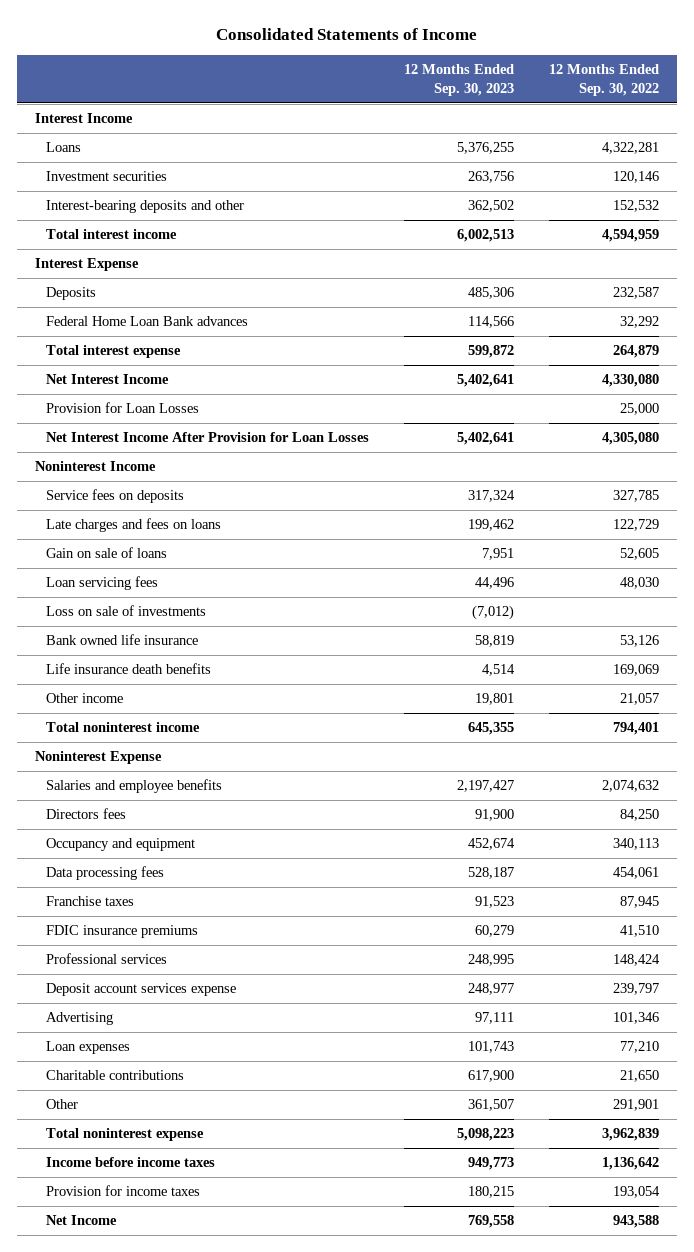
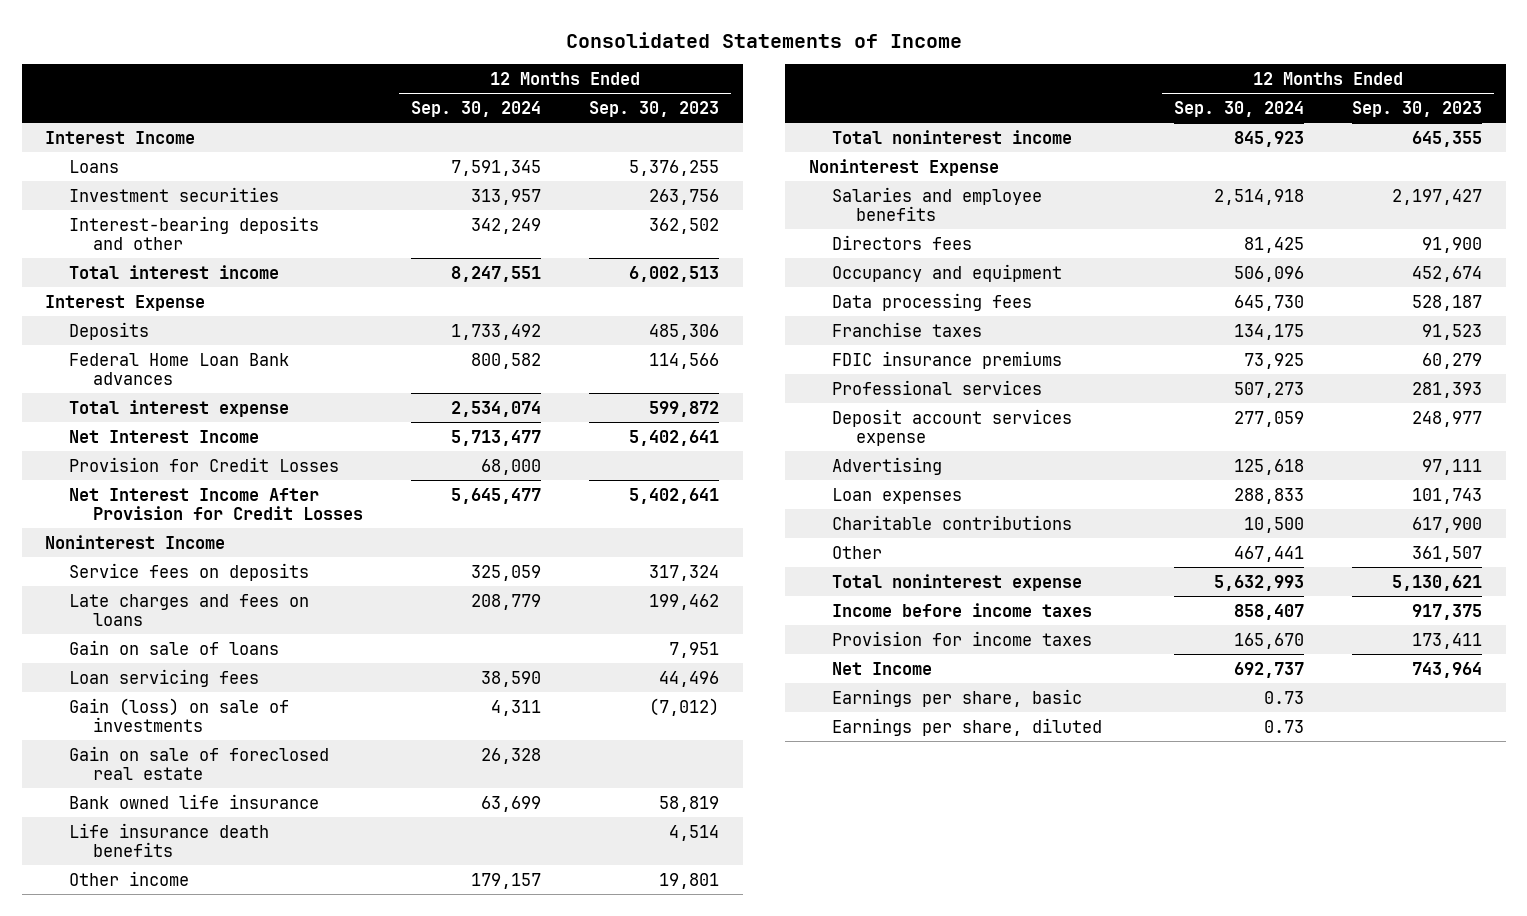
- | 12 Months Ended Sep. 30, 2023 | 12 Months Ended Sep. 30, 2022
+ | 12 Months Ended Sep. 30, 2024 | 12 Months Ended Sep. 30, 2023
- Provision for Loan Losses | | 25,000
- Net Interest Income After Provision for Loan Losses | 5,402,641 | 4,305,080
+ Provision for Credit Losses | 68,000 |
+ Net Interest Income After Provision for Credit Losses | 5,645,477 | 5,402,641
- Loss on sale of investments | (7,012) |
+ Gain (loss) on sale of investments | 4,311 | (7,012)
+ Gain on sale of foreclosed real estate | 26,328 |
- Professional services | 248,995 | 148,424
+ Professional services | 507,273 | 281,393
- Total noninterest expense | 5,098,223 | 3,962,839
- Income before income taxes | 949,773 | 1,136,642
- Provision for income taxes | 180,215 | 193,054
- Net Income | 769,558 | 943,588
+ Total noninterest expense | 5,632,993 | 5,130,621
+ Income before income taxes | 858,407 | 917,375
+ Provision for income taxes | 165,670 | 173,411
+ Net Income | 692,737 | 743,964
+ Earnings per share, basic | 0.73 |
+ Earnings per share, diluted | 0.73 |

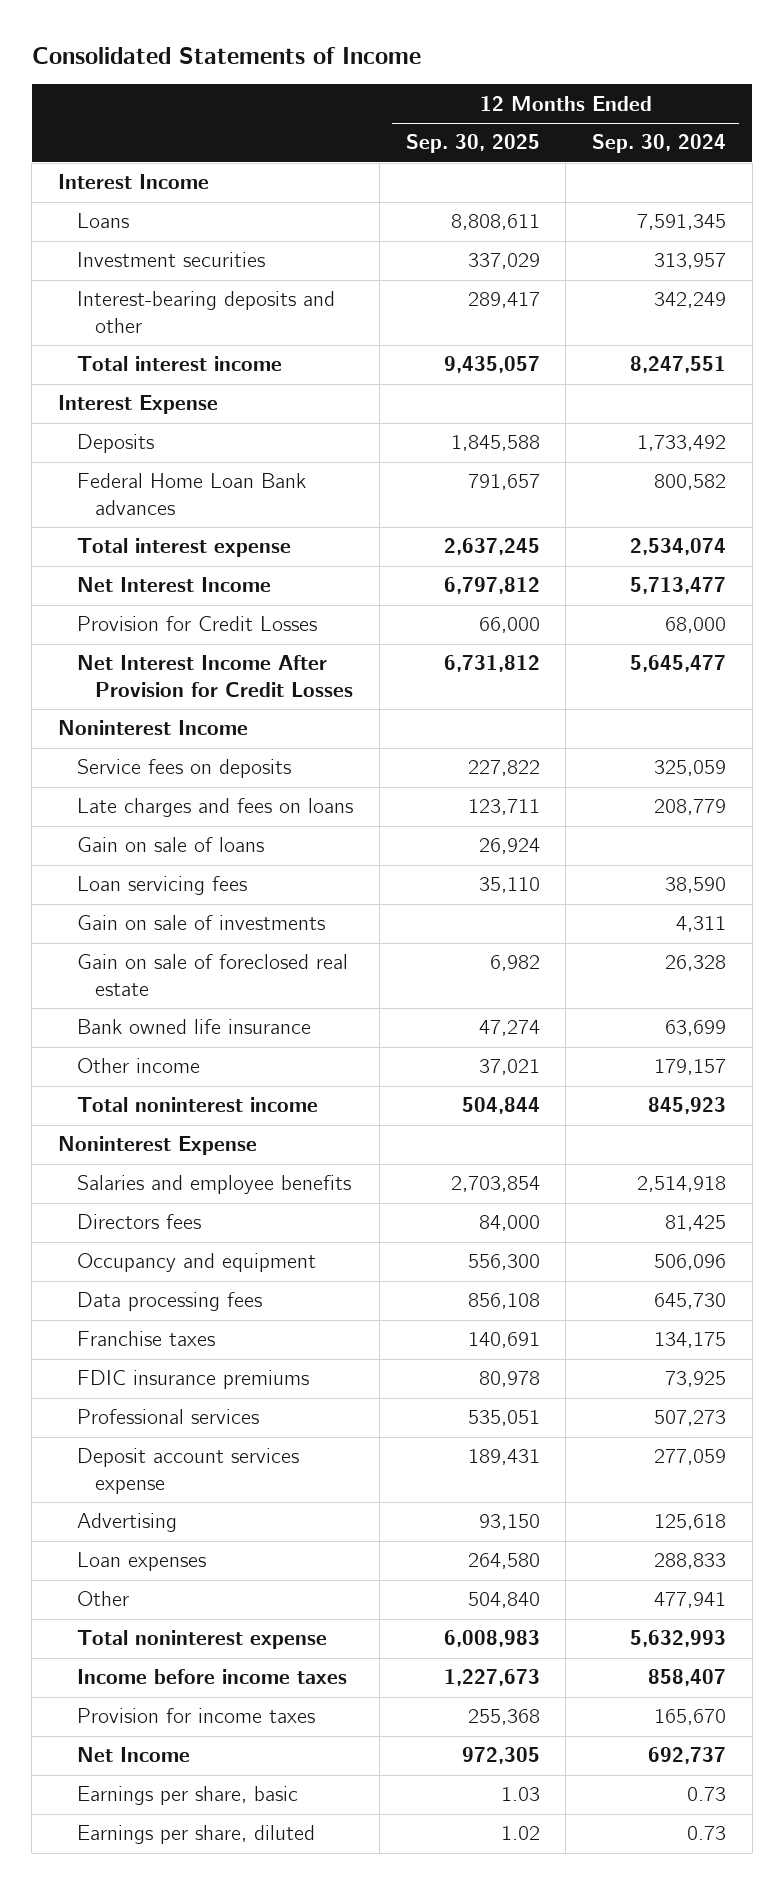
- | 12 Months Ended Sep. 30, 2024 | 12 Months Ended Sep. 30, 2023
+ | 12 Months Ended Sep. 30, 2025 | 12 Months Ended Sep. 30, 2024
- Gain (loss) on sale of investments | 4,311 | (7,012)
+ Gain on sale of investments | | 4,311
- Life insurance death benefits | | 4,514
- Charitable contributions | 10,500 | 617,900
- Other | 467,441 | 361,507
+ Other | 504,840 | 477,941

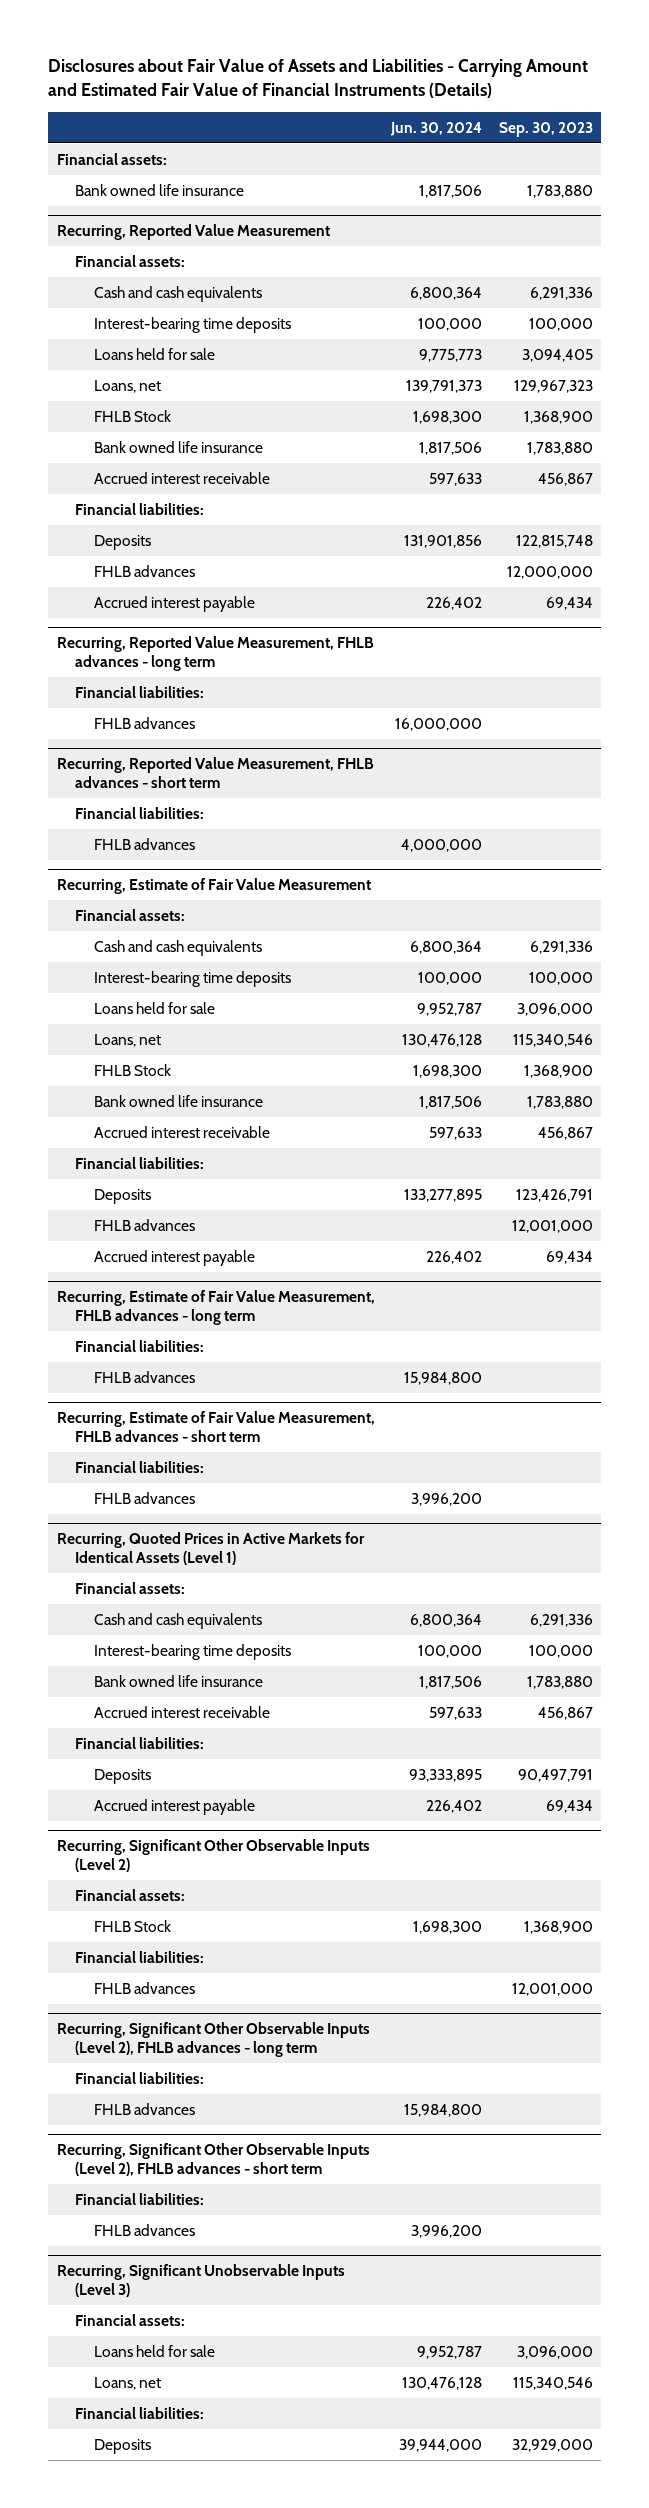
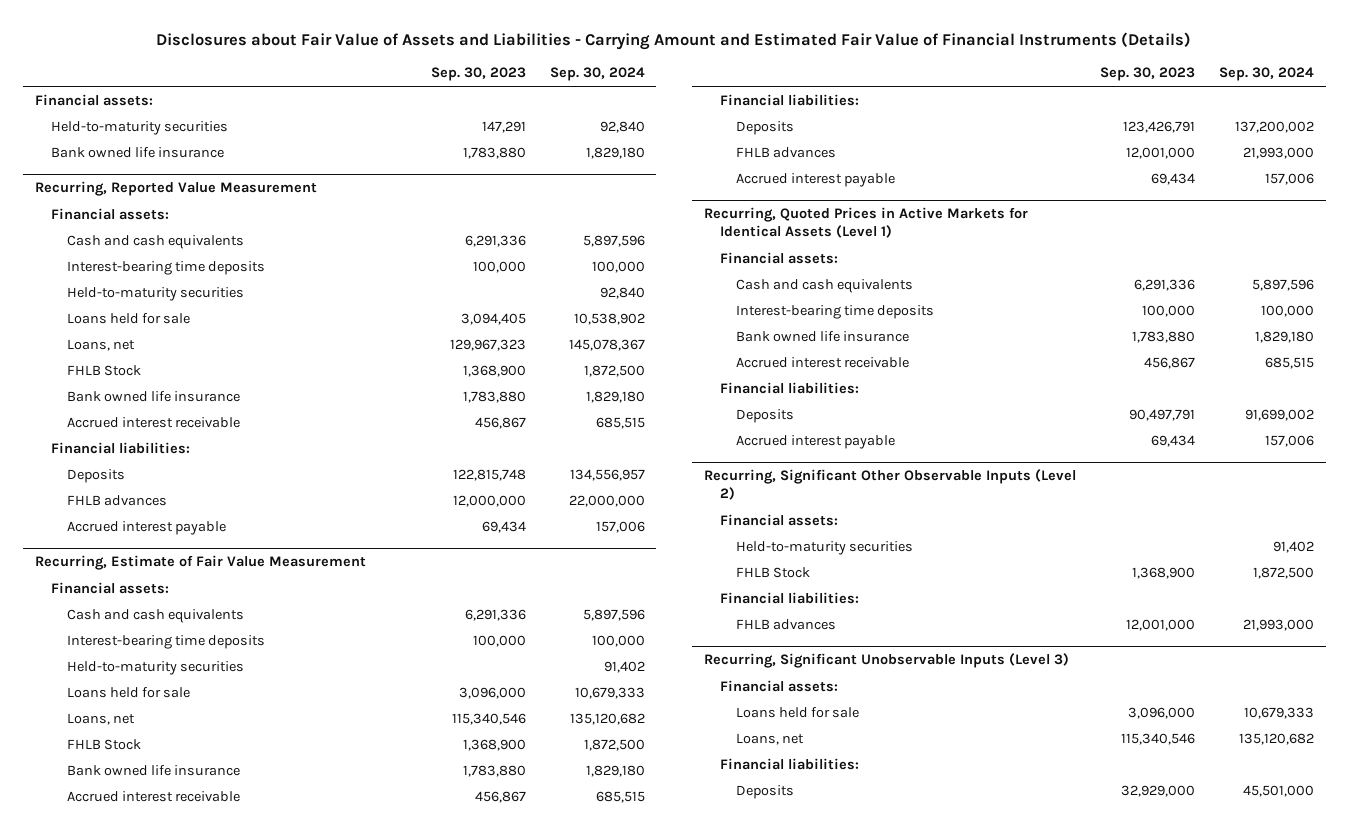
- | Jun. 30, 2024 | Sep. 30, 2023
+ | Sep. 30, 2023 | Sep. 30, 2024
+ Held-to-maturity securities | 147,291 | 92,840
@ Recurring, Reported Value Measurement
+ Held-to-maturity securities | | 92,840
- Recurring, Reported Value Measurement, FHLB advances - long term
- Financial liabilities:
- FHLB advances | 16,000,000 |
- Recurring, Reported Value Measurement, FHLB advances - short term
- Financial liabilities:
- FHLB advances | 4,000,000 |
@ Recurring, Estimate of Fair Value Measurement
+ Held-to-maturity securities | | 91,402
- Recurring, Estimate of Fair Value Measurement, FHLB advances - long term
- Financial liabilities:
- FHLB advances | 15,984,800 |
- Recurring, Estimate of Fair Value Measurement, FHLB advances - short term
- Financial liabilities:
- FHLB advances | 3,996,200 |
@ Recurring, Significant Other Observable Inputs (Level 2)
+ Held-to-maturity securities | | 91,402
- Recurring, Significant Other Observable Inputs (Level 2), FHLB advances - long term
- Financial liabilities:
- FHLB advances | 15,984,800 |
- Recurring, Significant Other Observable Inputs (Level 2), FHLB advances - short term
- Financial liabilities:
- FHLB advances | 3,996,200 |

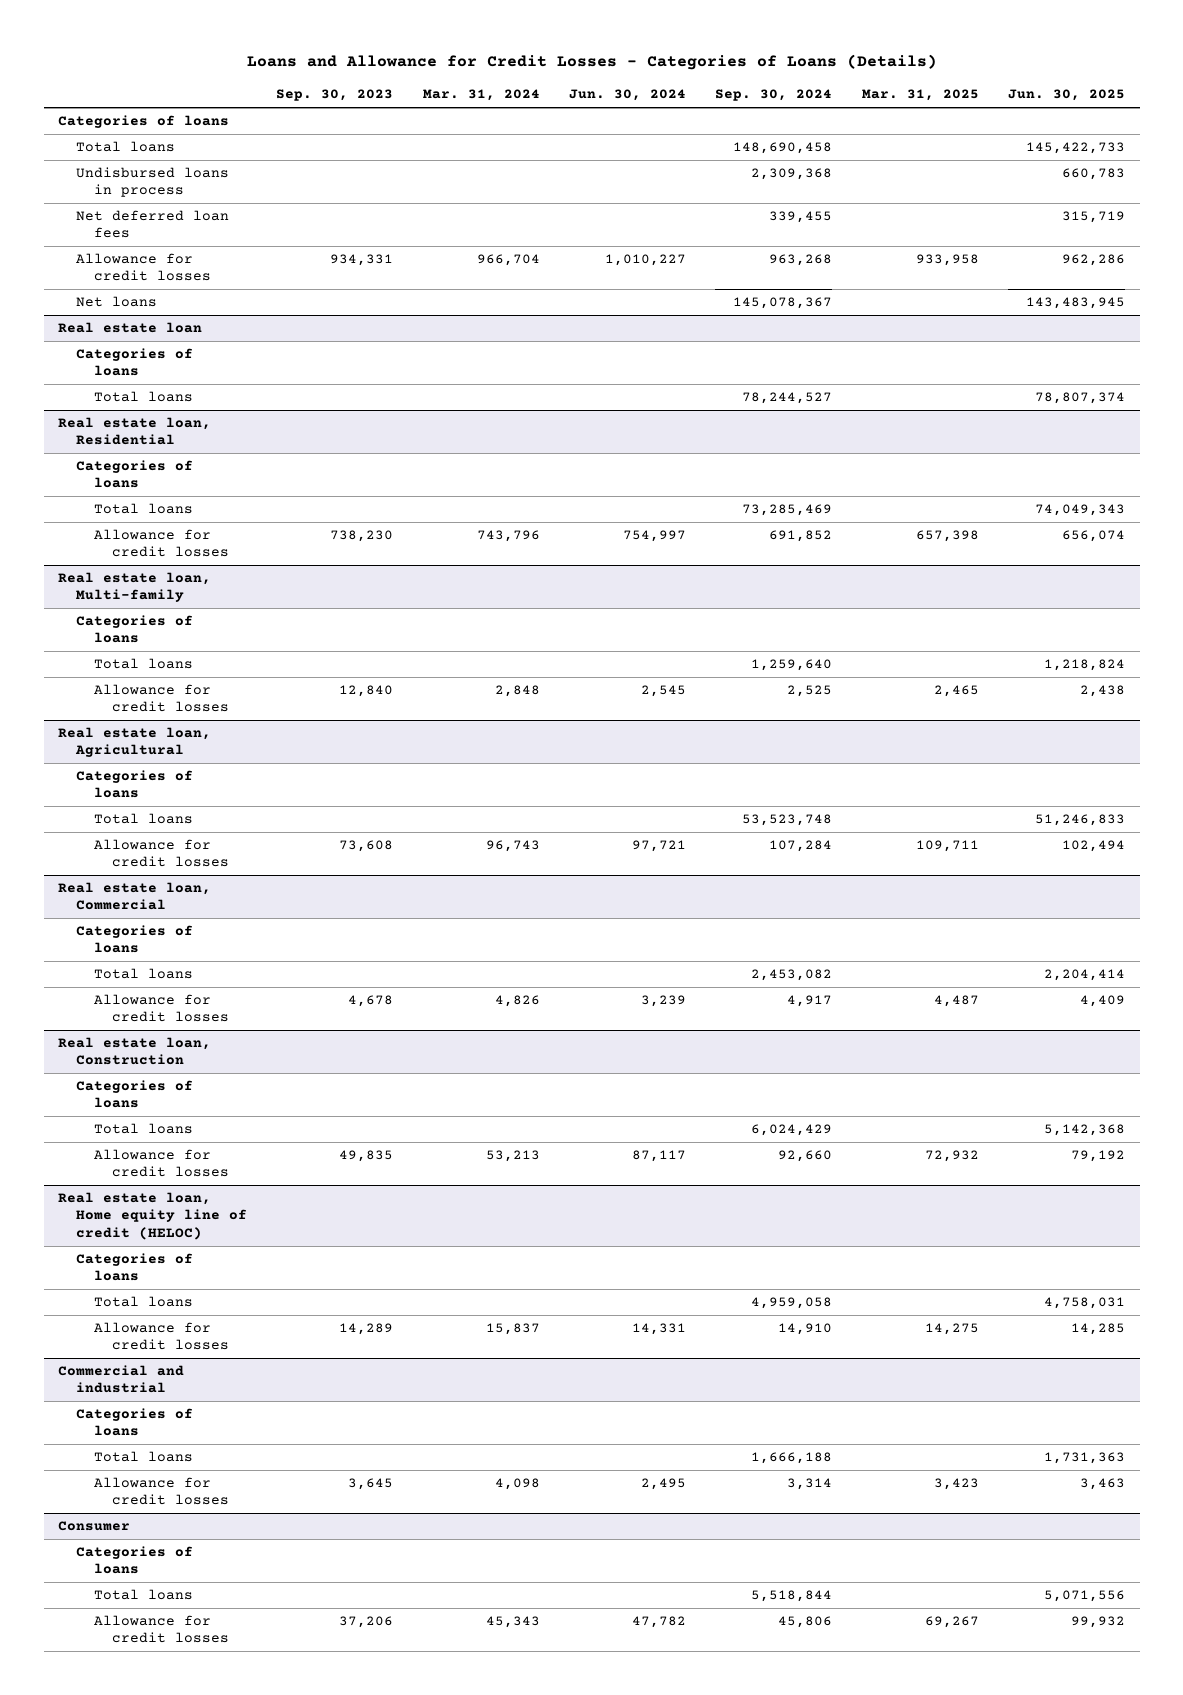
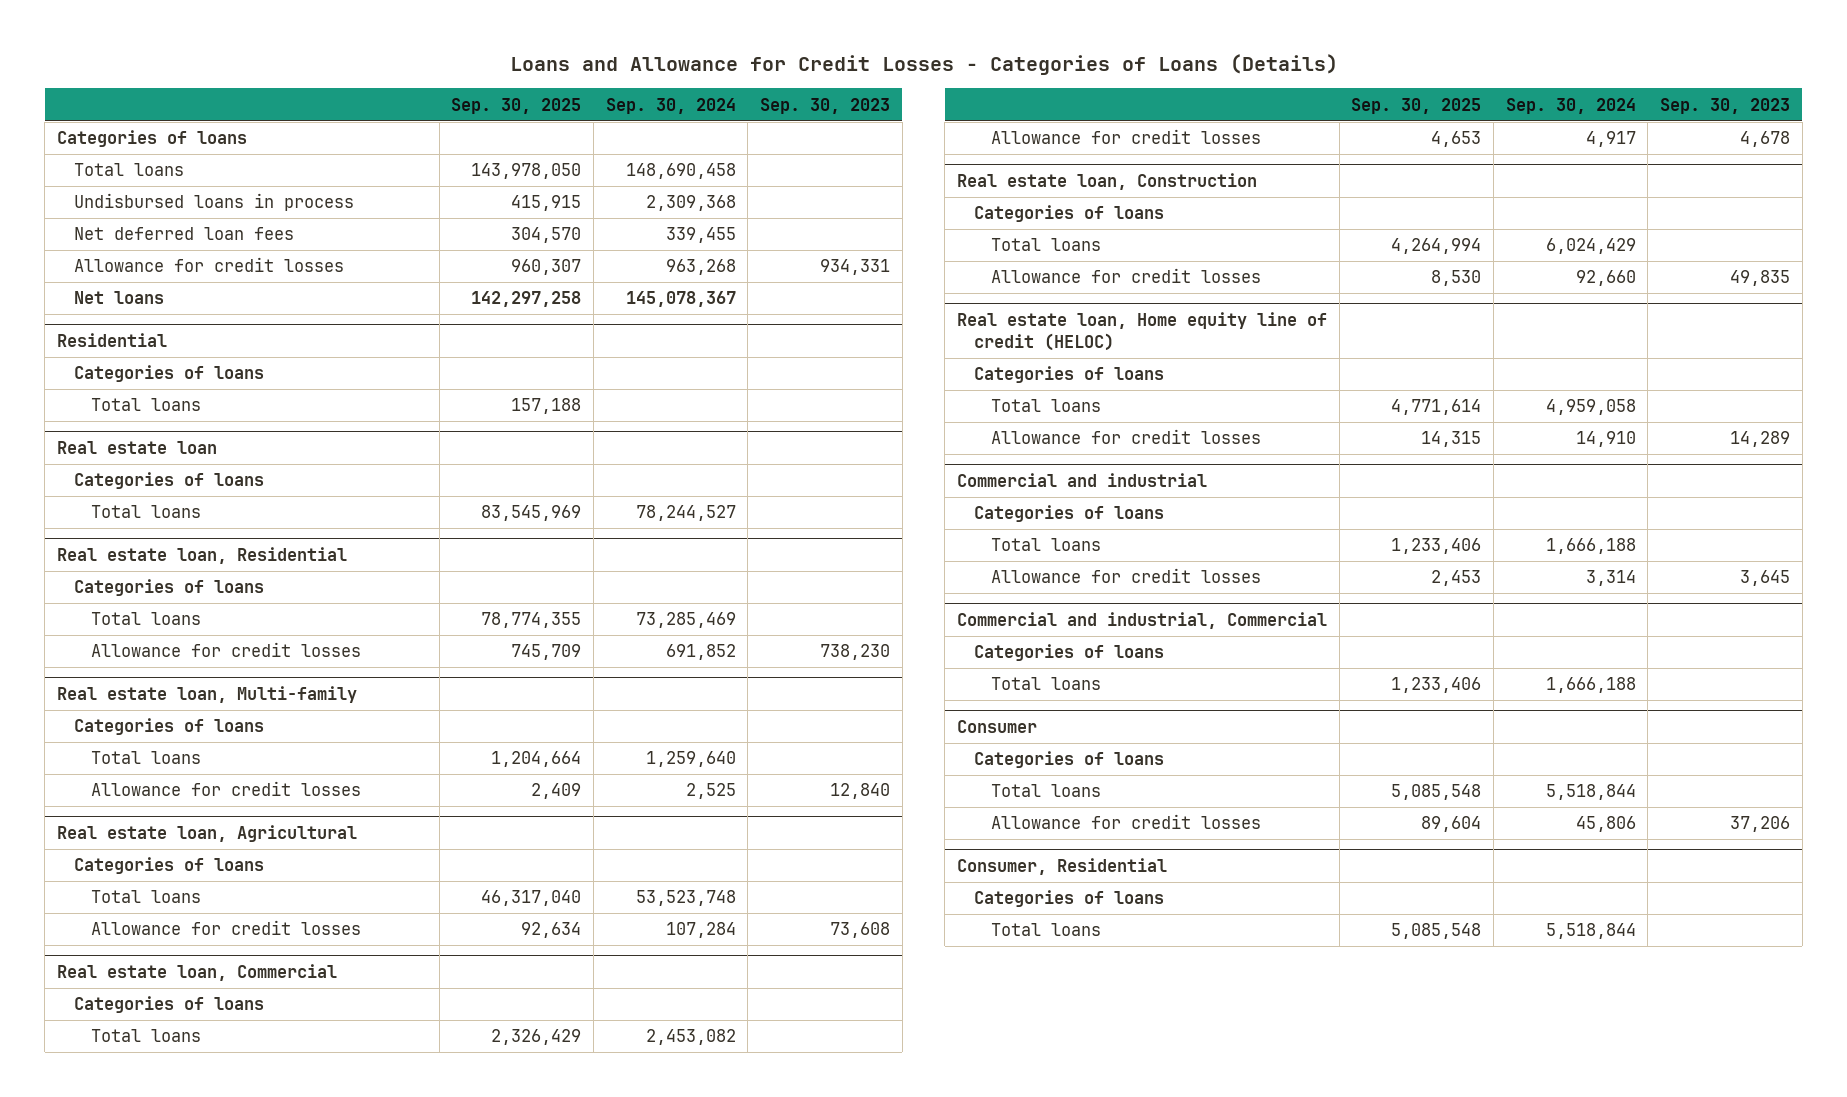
- | Sep. 30, 2023 | Mar. 31, 2024 | Jun. 30, 2024 | Sep. 30, 2024 | Mar. 31, 2025 | Jun. 30, 2025
+ | Sep. 30, 2025 | Sep. 30, 2024 | Sep. 30, 2023
+ Residential
+ Categories of loans
+ Total loans | 157,188 | |
+ Commercial and industrial, Commercial
+ Categories of loans
+ Total loans | 1,233,406 | 1,666,188 |
+ Consumer, Residential
+ Categories of loans
+ Total loans | 5,085,548 | 5,518,844 |

